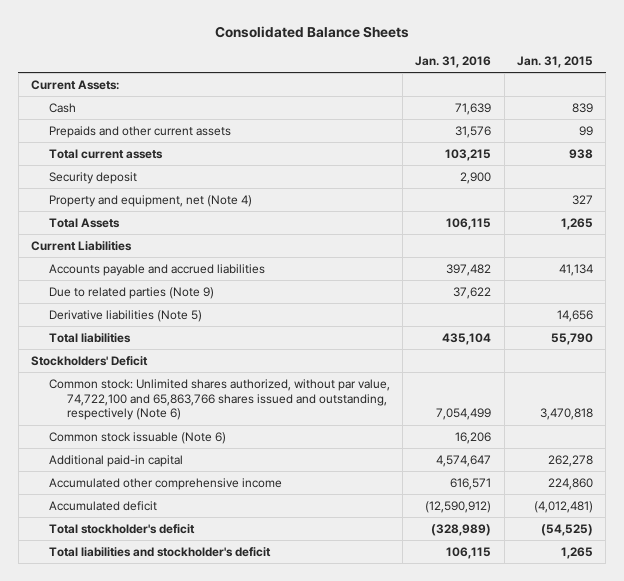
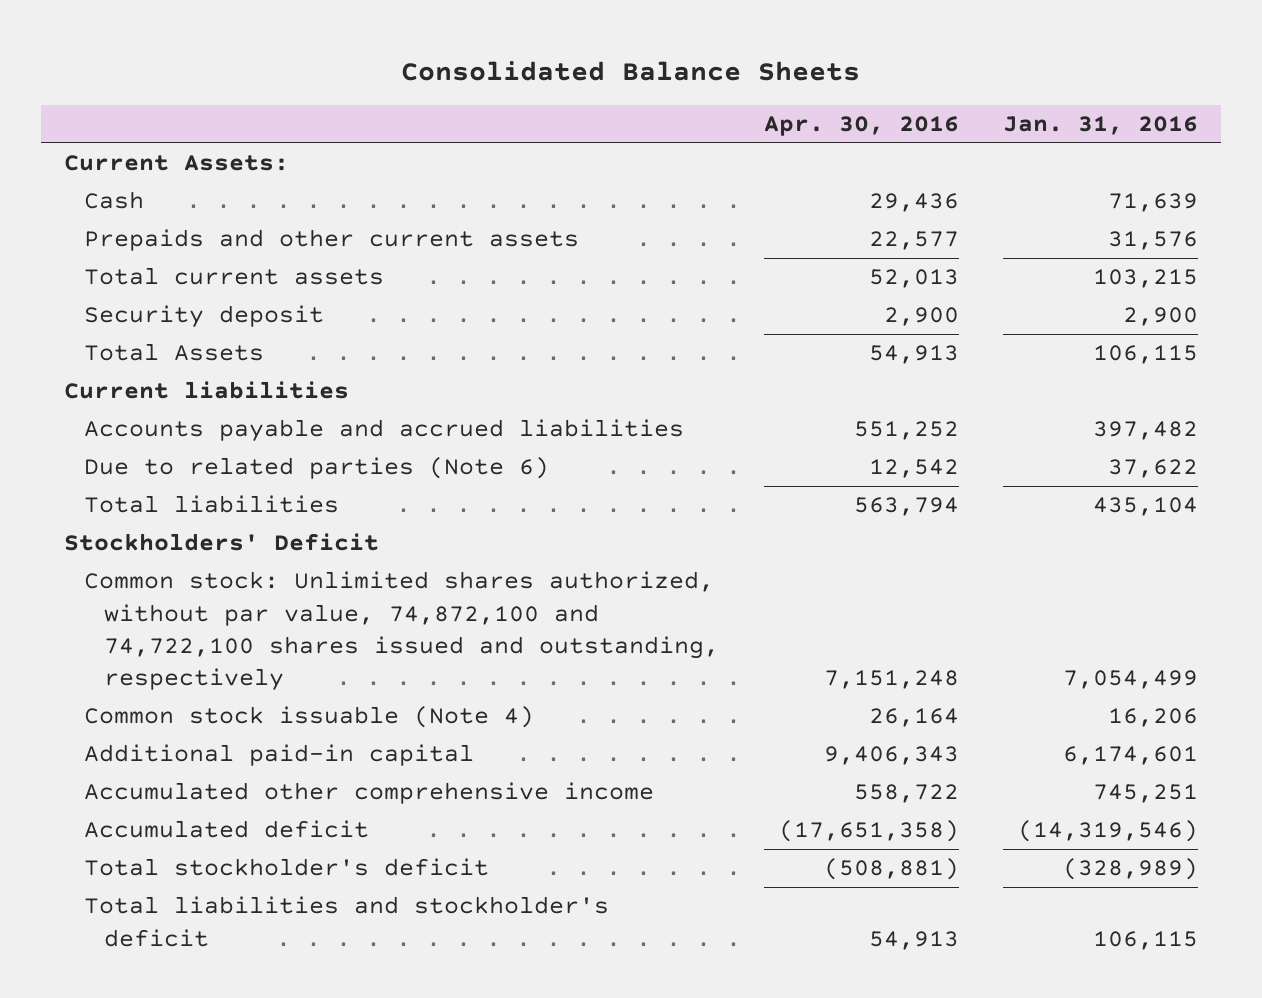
- | Jan. 31, 2016 | Jan. 31, 2015
+ | Apr. 30, 2016 | Jan. 31, 2016
- Property and equipment, net (Note 4) | | 327
- Current Liabilities
+ Current liabilities
- Due to related parties (Note 9) | 37,622 |
- Derivative liabilities (Note 5) | | 14,656
+ Due to related parties (Note 6) | 12,542 | 37,622
- Common stock: Unlimited shares authorized, without par value, 74,722,100 and 65,863,766 shares issued and outstanding, respectively (Note 6) | 7,054,499 | 3,470,818
- Common stock issuable (Note 6) | 16,206 |
- Additional paid-in capital | 4,574,647 | 262,278
- Accumulated other comprehensive income | 616,571 | 224,860
- Accumulated deficit | (12,590,912) | (4,012,481)
+ Common stock: Unlimited shares authorized, without par value, 74,872,100 and 74,722,100 shares issued and outstanding, respectively | 7,151,248 | 7,054,499
+ Common stock issuable (Note 4) | 26,164 | 16,206
+ Additional paid-in capital | 9,406,343 | 6,174,601
+ Accumulated other comprehensive income | 558,722 | 745,251
+ Accumulated deficit | (17,651,358) | (14,319,546)

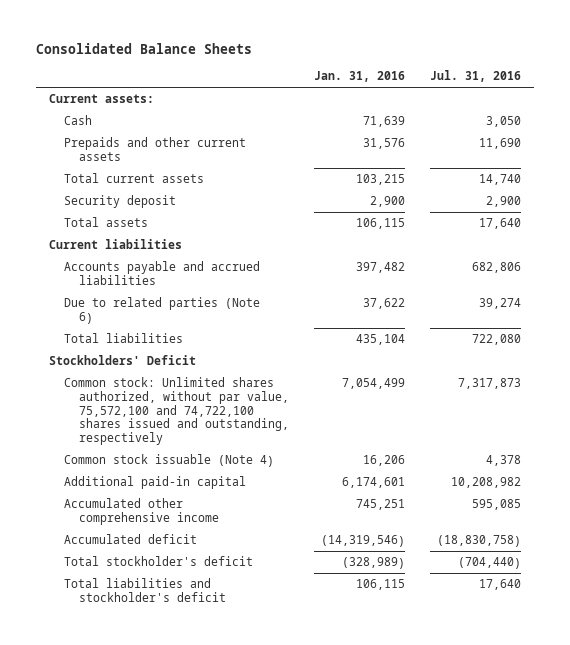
- | Apr. 30, 2016 | Jan. 31, 2016
+ | Jan. 31, 2016 | Jul. 31, 2016
- Current Assets:
+ Current assets:
- Total Assets | 54,913 | 106,115
+ Total assets | 106,115 | 17,640
- Common stock: Unlimited shares authorized, without par value, 74,872,100 and 74,722,100 shares issued and outstanding, respectively | 7,151,248 | 7,054,499
+ Common stock: Unlimited shares authorized, without par value, 75,572,100 and 74,722,100 shares issued and outstanding, respectively | 7,054,499 | 7,317,873

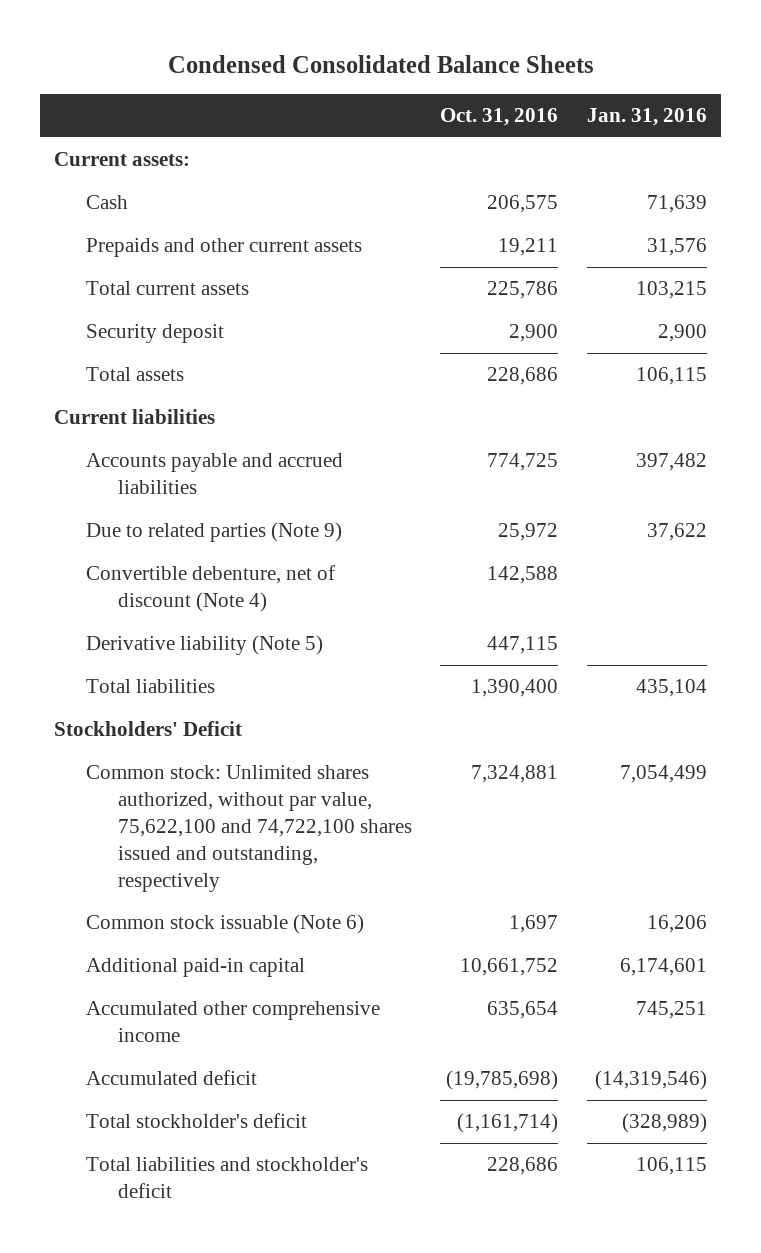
- Consolidated Balance Sheets
+ Condensed Consolidated Balance Sheets
- | Jan. 31, 2016 | Jul. 31, 2016
+ | Oct. 31, 2016 | Jan. 31, 2016
- Due to related parties (Note 6) | 37,622 | 39,274
+ Due to related parties (Note 9) | 25,972 | 37,622
+ Convertible debenture, net of discount (Note 4) | 142,588 |
+ Derivative liability (Note 5) | 447,115 |
- Common stock: Unlimited shares authorized, without par value, 75,572,100 and 74,722,100 shares issued and outstanding, respectively | 7,054,499 | 7,317,873
- Common stock issuable (Note 4) | 16,206 | 4,378
+ Common stock: Unlimited shares authorized, without par value, 75,622,100 and 74,722,100 shares issued and outstanding, respectively | 7,324,881 | 7,054,499
+ Common stock issuable (Note 6) | 1,697 | 16,206

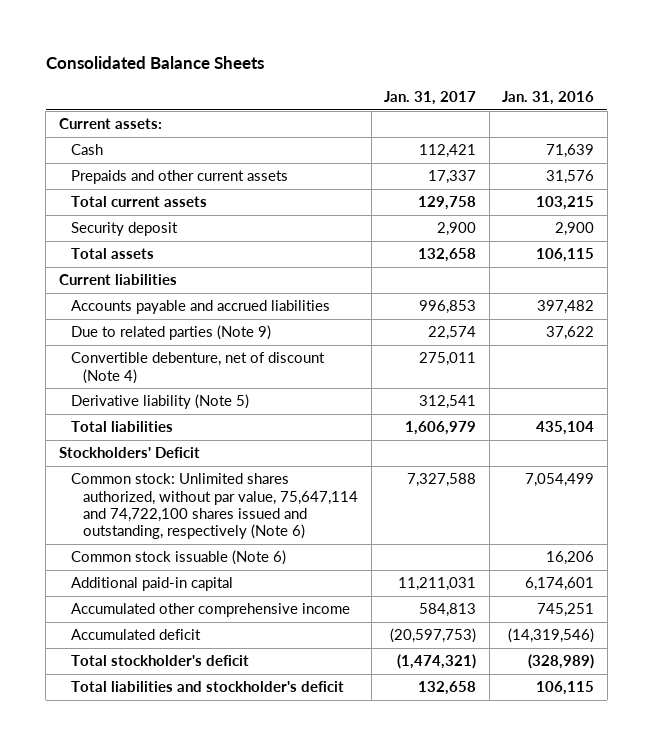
- Condensed Consolidated Balance Sheets
+ Consolidated Balance Sheets
- | Oct. 31, 2016 | Jan. 31, 2016
+ | Jan. 31, 2017 | Jan. 31, 2016
- Common stock: Unlimited shares authorized, without par value, 75,622,100 and 74,722,100 shares issued and outstanding, respectively | 7,324,881 | 7,054,499
+ Common stock: Unlimited shares authorized, without par value, 75,647,114 and 74,722,100 shares issued and outstanding, respectively (Note 6) | 7,327,588 | 7,054,499

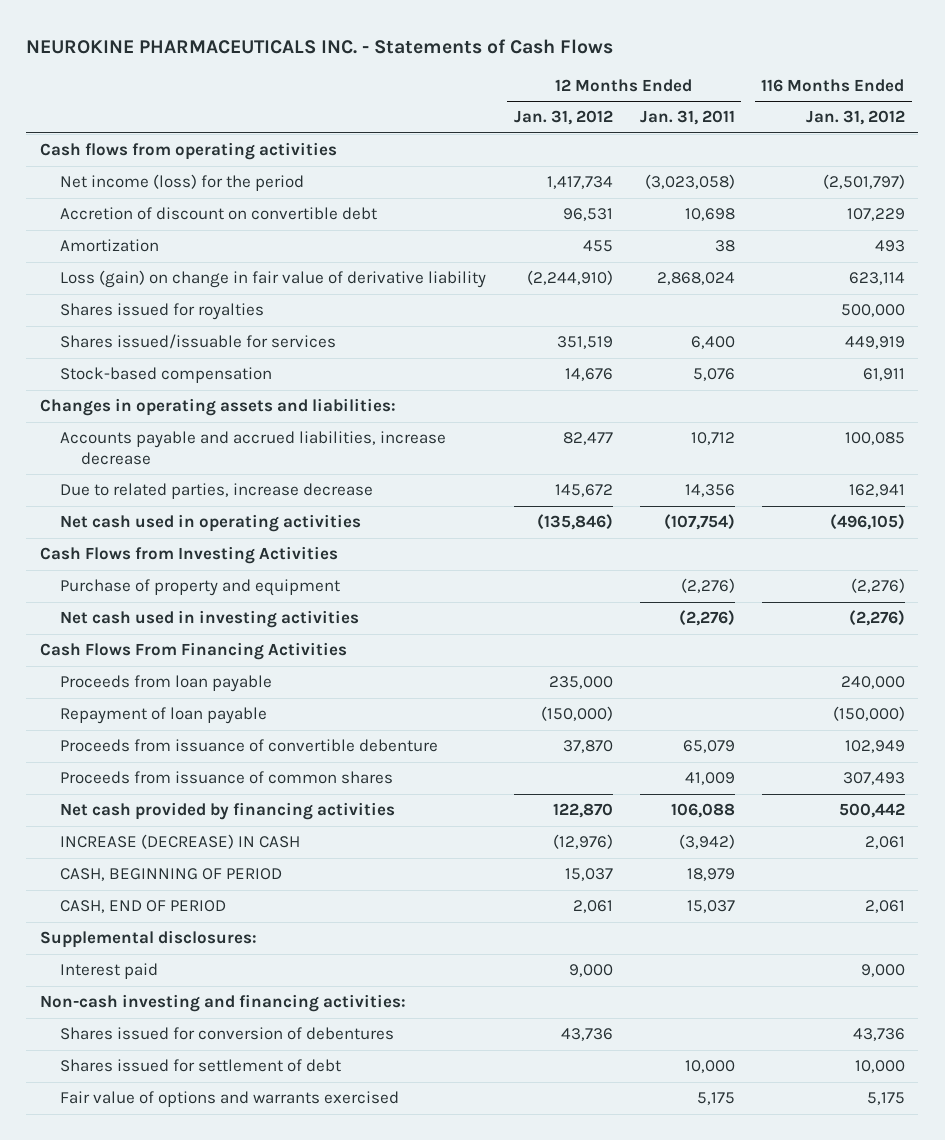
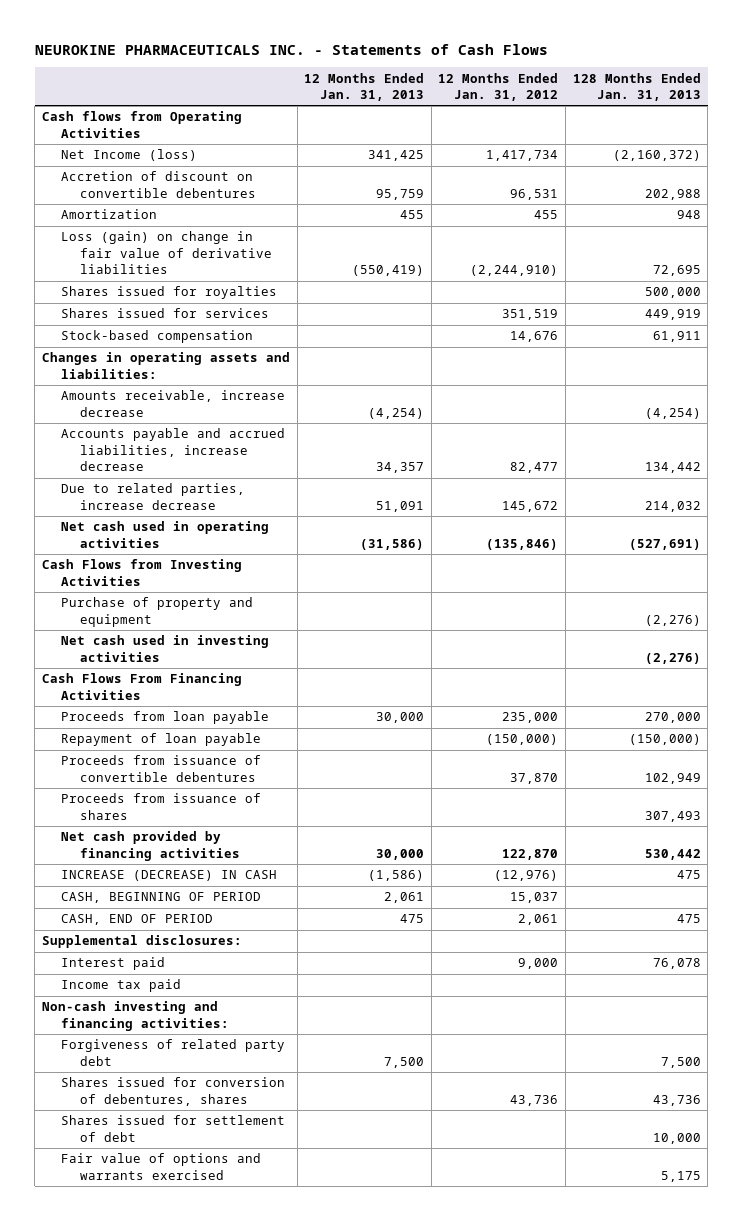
- | 12 Months Ended Jan. 31, 2012 | 12 Months Ended Jan. 31, 2011 | 116 Months Ended Jan. 31, 2012
+ | 12 Months Ended Jan. 31, 2013 | 12 Months Ended Jan. 31, 2012 | 128 Months Ended Jan. 31, 2013
- Cash flows from operating activities
- Net income (loss) for the period | 1,417,734 | (3,023,058) | (2,501,797)
- Accretion of discount on convertible debt | 96,531 | 10,698 | 107,229
+ Cash flows from Operating Activities
+ Net Income (loss) | 341,425 | 1,417,734 | (2,160,372)
+ Accretion of discount on convertible debentures | 95,759 | 96,531 | 202,988
- Loss (gain) on change in fair value of derivative liability | (2,244,910) | 2,868,024 | 623,114
+ Loss (gain) on change in fair value of derivative liabilities | (550,419) | (2,244,910) | 72,695
- Shares issued/issuable for services | 351,519 | 6,400 | 449,919
+ Shares issued for services | | 351,519 | 449,919
+ Amounts receivable, increase decrease | (4,254) | | (4,254)
- Proceeds from issuance of convertible debenture | 37,870 | 65,079 | 102,949
- Proceeds from issuance of common shares | | 41,009 | 307,493
+ Proceeds from issuance of convertible debentures | | 37,870 | 102,949
+ Proceeds from issuance of shares | | | 307,493
+ Income tax paid
- Shares issued for conversion of debentures | 43,736 | | 43,736
+ Forgiveness of related party debt | 7,500 | | 7,500
+ Shares issued for conversion of debentures, shares | | 43,736 | 43,736

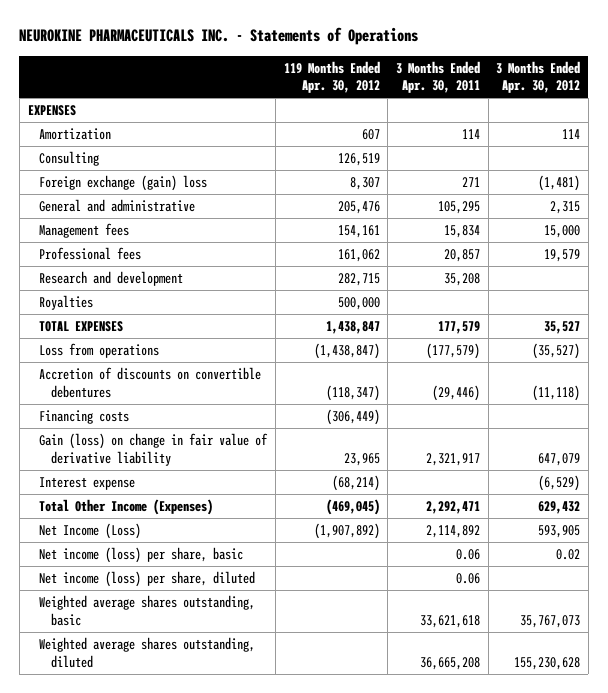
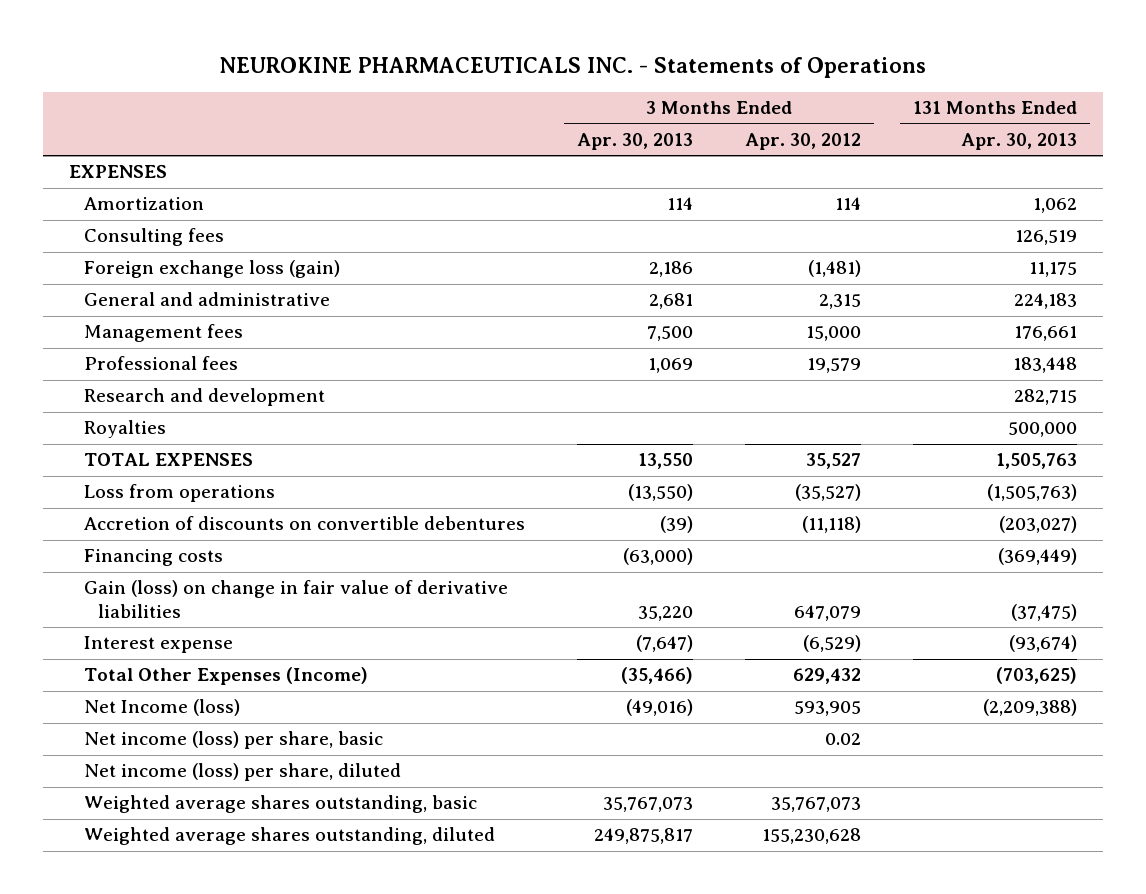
- | 119 Months Ended Apr. 30, 2012 | 3 Months Ended Apr. 30, 2011 | 3 Months Ended Apr. 30, 2012
+ | 3 Months Ended Apr. 30, 2013 | 3 Months Ended Apr. 30, 2012 | 131 Months Ended Apr. 30, 2013
- Consulting | 126,519 | |
- Foreign exchange (gain) loss | 8,307 | 271 | (1,481)
+ Consulting fees | | | 126,519
+ Foreign exchange loss (gain) | 2,186 | (1,481) | 11,175
- Gain (loss) on change in fair value of derivative liability | 23,965 | 2,321,917 | 647,079
+ Gain (loss) on change in fair value of derivative liabilities | 35,220 | 647,079 | (37,475)
- Total Other Income (Expenses) | (469,045) | 2,292,471 | 629,432
- Net Income (Loss) | (1,907,892) | 2,114,892 | 593,905
+ Total Other Expenses (Income) | (35,466) | 629,432 | (703,625)
+ Net Income (loss) | (49,016) | 593,905 | (2,209,388)

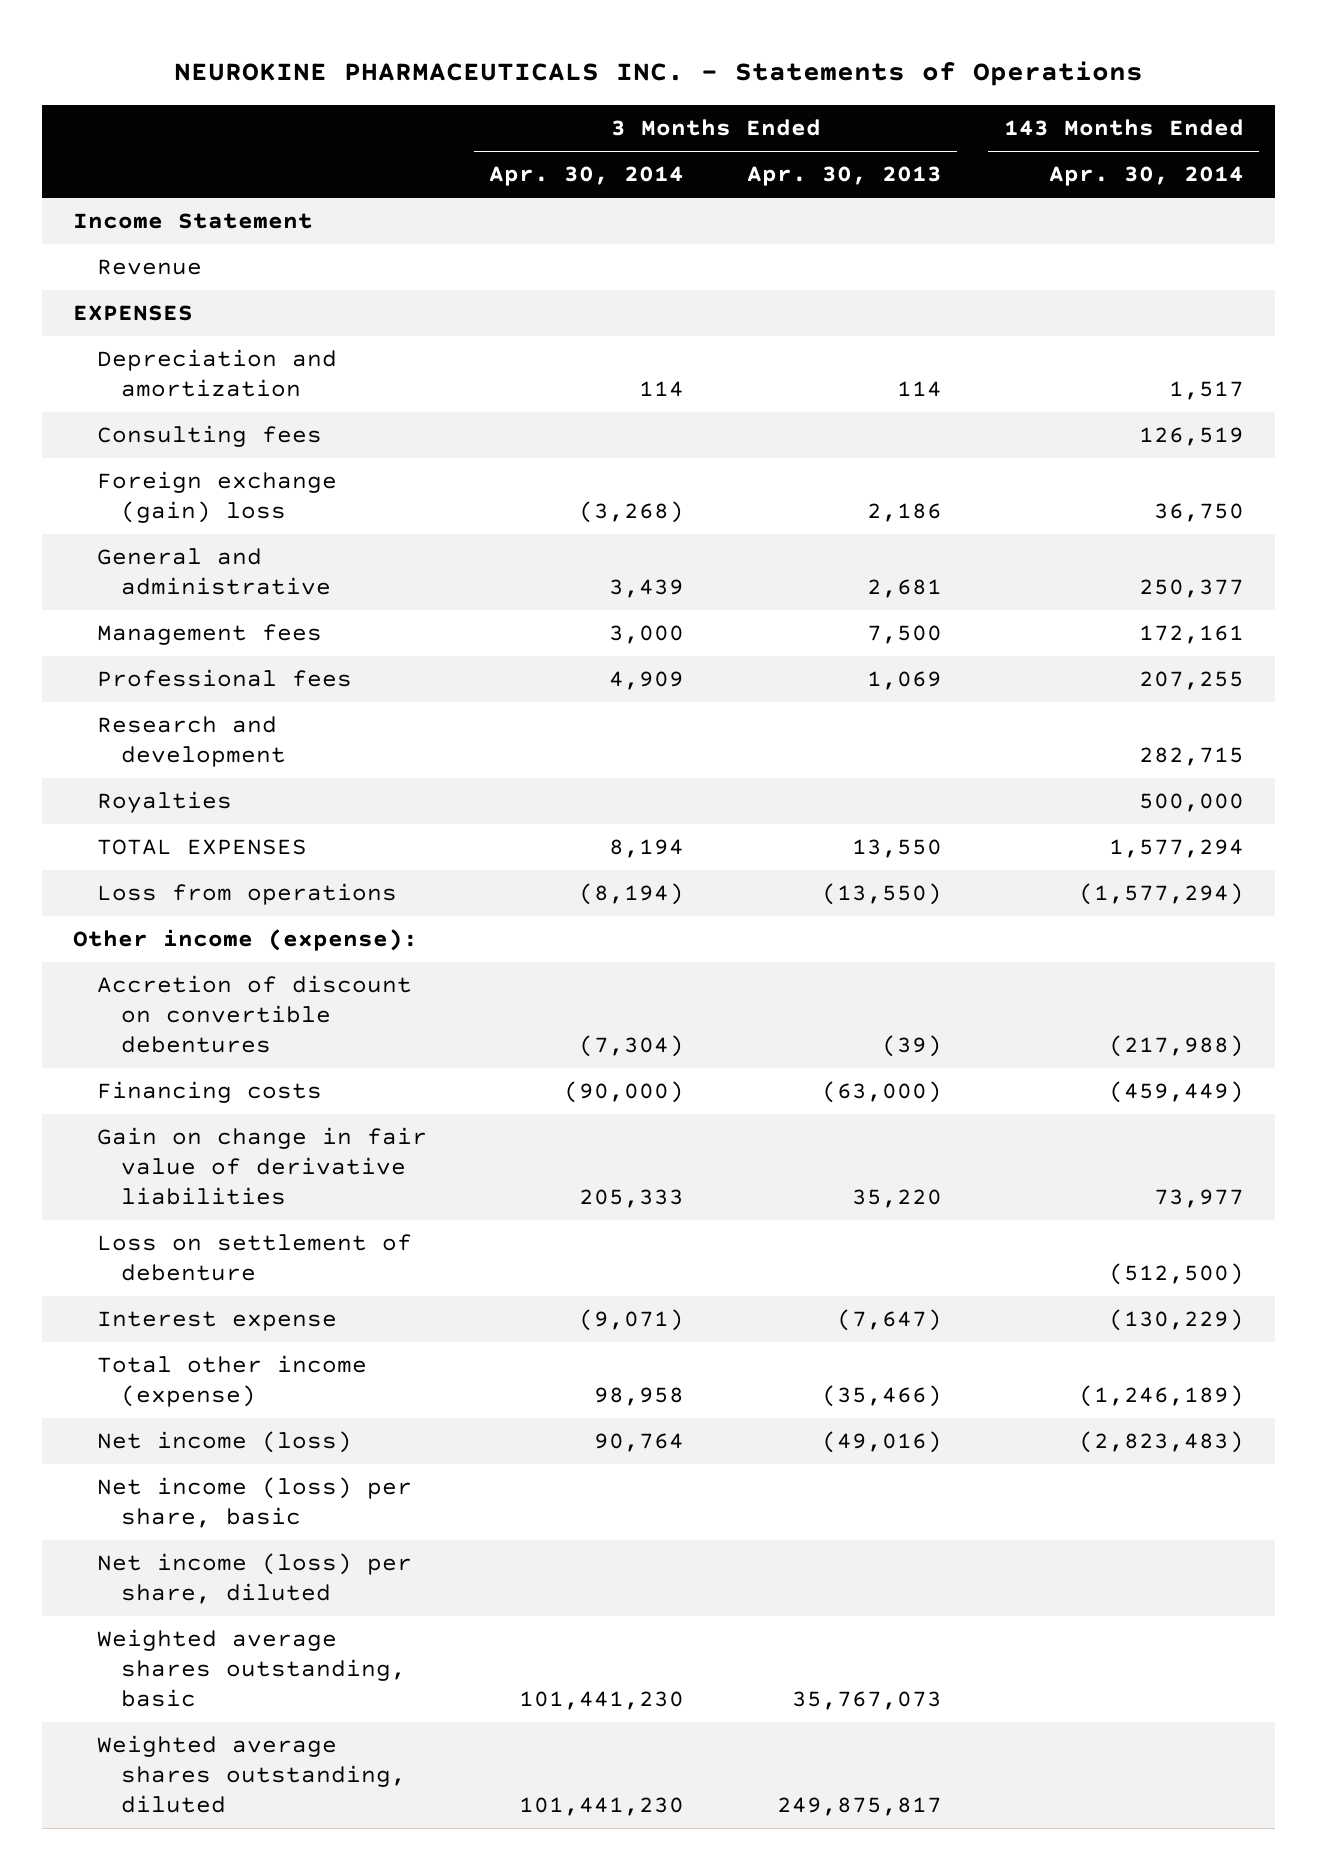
- | 3 Months Ended Apr. 30, 2013 | 3 Months Ended Apr. 30, 2012 | 131 Months Ended Apr. 30, 2013
+ | 3 Months Ended Apr. 30, 2014 | 3 Months Ended Apr. 30, 2013 | 143 Months Ended Apr. 30, 2014
+ Income Statement
+ Revenue
- Amortization | 114 | 114 | 1,062
+ Depreciation and amortization | 114 | 114 | 1,517
- Foreign exchange loss (gain) | 2,186 | (1,481) | 11,175
+ Foreign exchange (gain) loss | (3,268) | 2,186 | 36,750
- Accretion of discounts on convertible debentures | (39) | (11,118) | (203,027)
+ Other income (expense):
+ Accretion of discount on convertible debentures | (7,304) | (39) | (217,988)
- Gain (loss) on change in fair value of derivative liabilities | 35,220 | 647,079 | (37,475)
+ Gain on change in fair value of derivative liabilities | 205,333 | 35,220 | 73,977
+ Loss on settlement of debenture | | | (512,500)
- Total Other Expenses (Income) | (35,466) | 629,432 | (703,625)
- Net Income (loss) | (49,016) | 593,905 | (2,209,388)
+ Total other income (expense) | 98,958 | (35,466) | (1,246,189)
+ Net income (loss) | 90,764 | (49,016) | (2,823,483)

